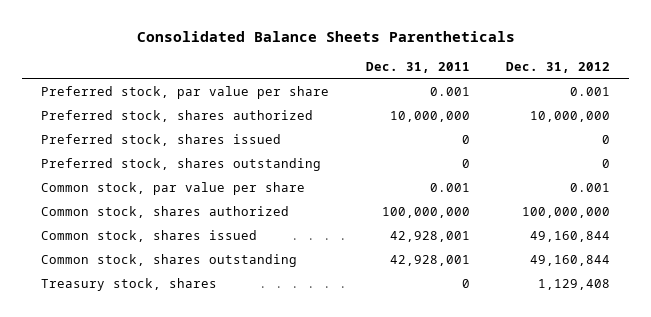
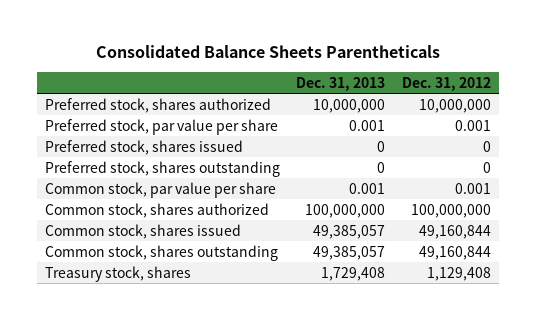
- | Dec. 31, 2011 | Dec. 31, 2012
+ | Dec. 31, 2013 | Dec. 31, 2012
moved down: Preferred stock, par value per share | 0.001 | 0.001

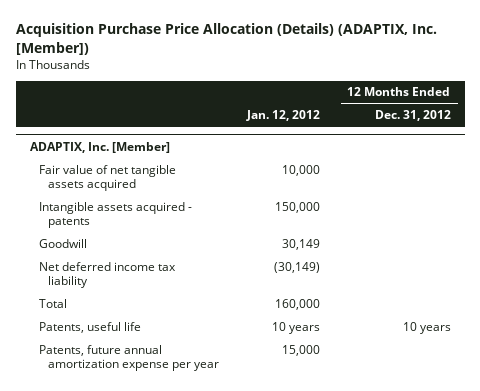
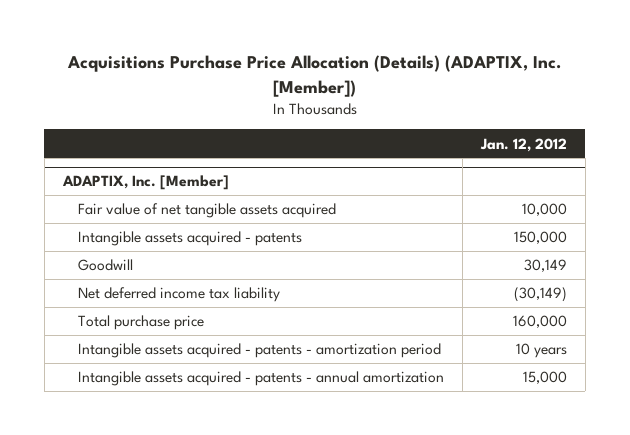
- Acquisition Purchase Price Allocation (Details) (ADAPTIX, Inc. [Member])
+ Acquisitions Purchase Price Allocation (Details) (ADAPTIX, Inc. [Member])
- | Jan. 12, 2012 | 12 Months Ended Dec. 31, 2012
+ | Jan. 12, 2012
@ ADAPTIX, Inc. [Member]
- Total | 160,000 |
- Patents, useful life | 10 years | 10 years
- Patents, future annual amortization expense per year | 15,000 |
+ Total purchase price | 160,000
+ Intangible assets acquired - patents - amortization period | 10 years
+ Intangible assets acquired - patents - annual amortization | 15,000

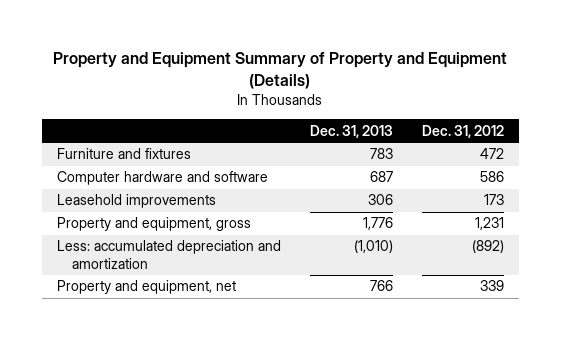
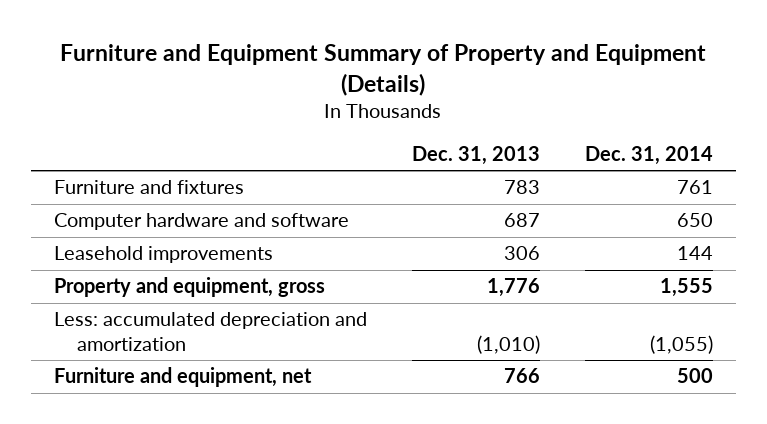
- Property and Equipment Summary of Property and Equipment (Details)
+ Furniture and Equipment Summary of Property and Equipment (Details)
- | Dec. 31, 2013 | Dec. 31, 2012
+ | Dec. 31, 2013 | Dec. 31, 2014
- Property and equipment, net | 766 | 339
+ Furniture and equipment, net | 766 | 500

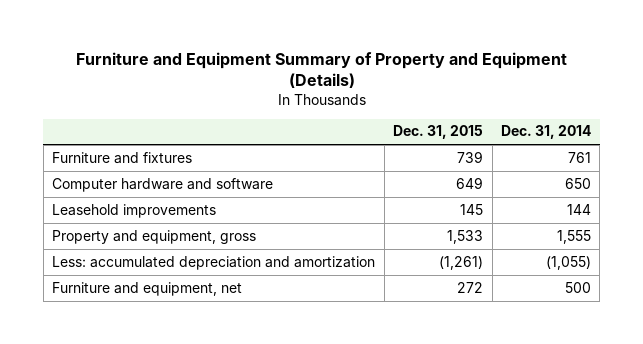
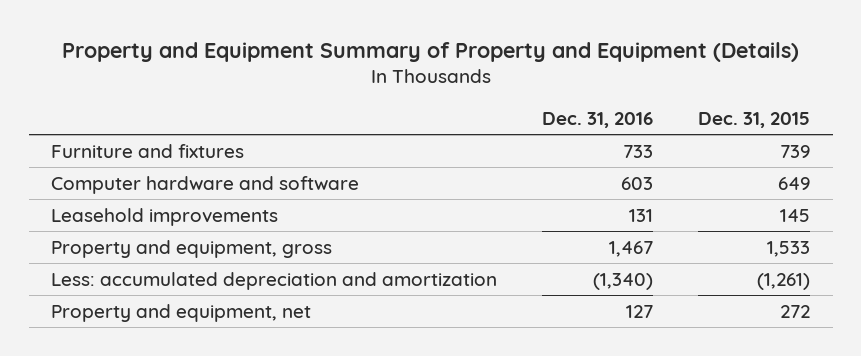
- Furniture and Equipment Summary of Property and Equipment (Details)
+ Property and Equipment Summary of Property and Equipment (Details)
- | Dec. 31, 2015 | Dec. 31, 2014
+ | Dec. 31, 2016 | Dec. 31, 2015
- Furniture and equipment, net | 272 | 500
+ Property and equipment, net | 127 | 272

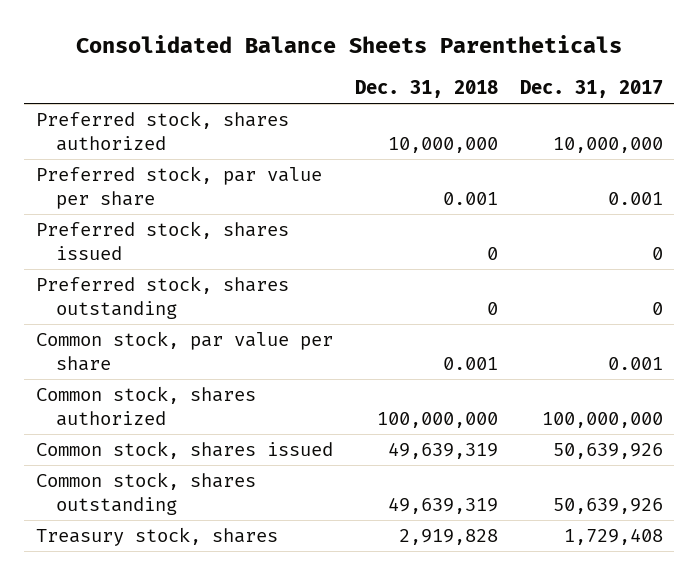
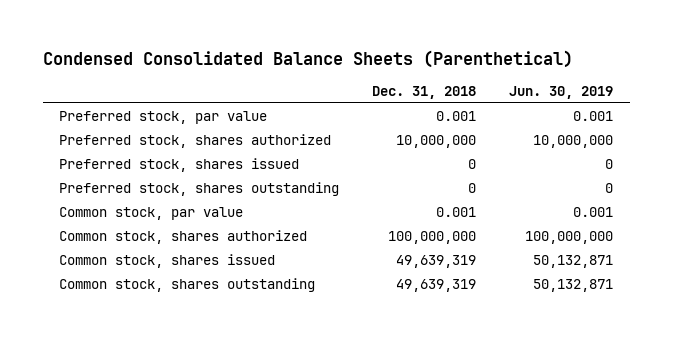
- Consolidated Balance Sheets Parentheticals
+ Condensed Consolidated Balance Sheets (Parenthetical)
- | Dec. 31, 2018 | Dec. 31, 2017
+ | Dec. 31, 2018 | Jun. 30, 2019
+ Preferred stock, par value | 0.001 | 0.001
- Preferred stock, par value per share | 0.001 | 0.001
- Common stock, par value per share | 0.001 | 0.001
+ Common stock, par value | 0.001 | 0.001
- Treasury stock, shares | 2,919,828 | 1,729,408

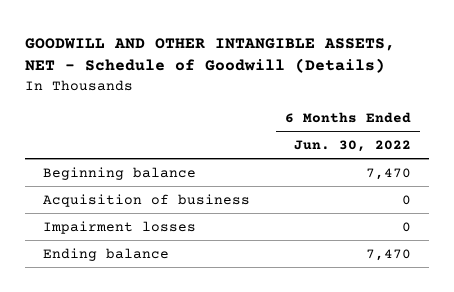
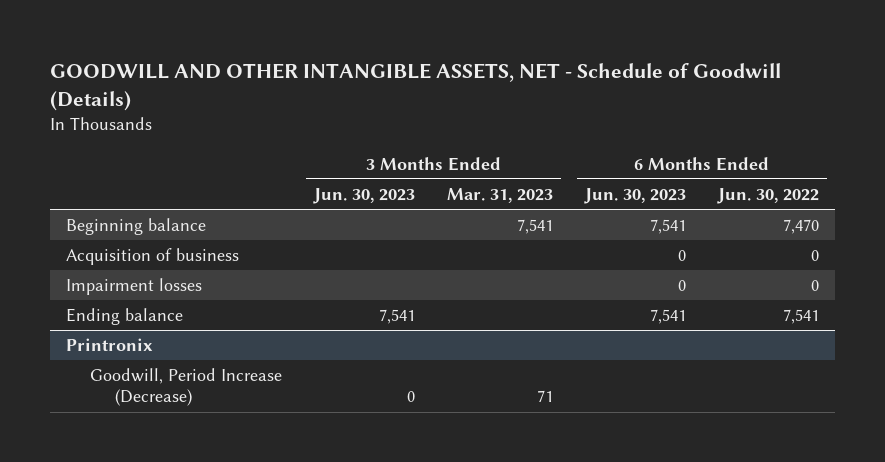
- | 6 Months Ended Jun. 30, 2022
+ | 3 Months Ended Jun. 30, 2023 | 3 Months Ended Mar. 31, 2023 | 6 Months Ended Jun. 30, 2023 | 6 Months Ended Jun. 30, 2022
- Ending balance | 7,470
+ Ending balance | 7,541 | | 7,541 | 7,541
+ Printronix
+ Goodwill, Period Increase (Decrease) | 0 | 71 | |

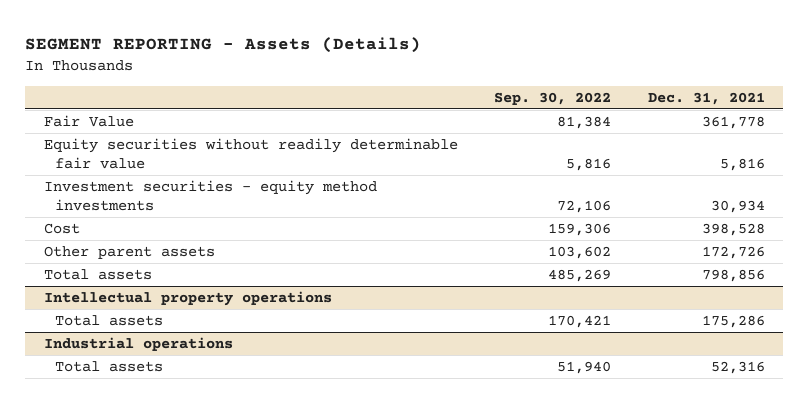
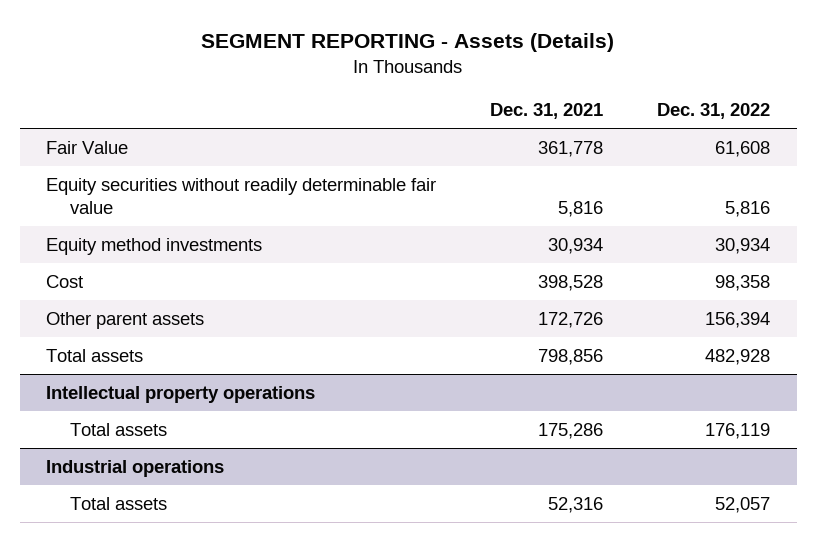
- | Sep. 30, 2022 | Dec. 31, 2021
+ | Dec. 31, 2021 | Dec. 31, 2022
- Investment securities - equity method investments | 72,106 | 30,934
+ Equity method investments | 30,934 | 30,934

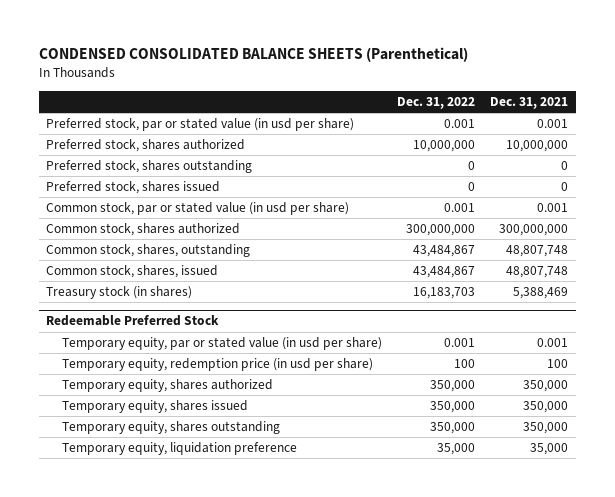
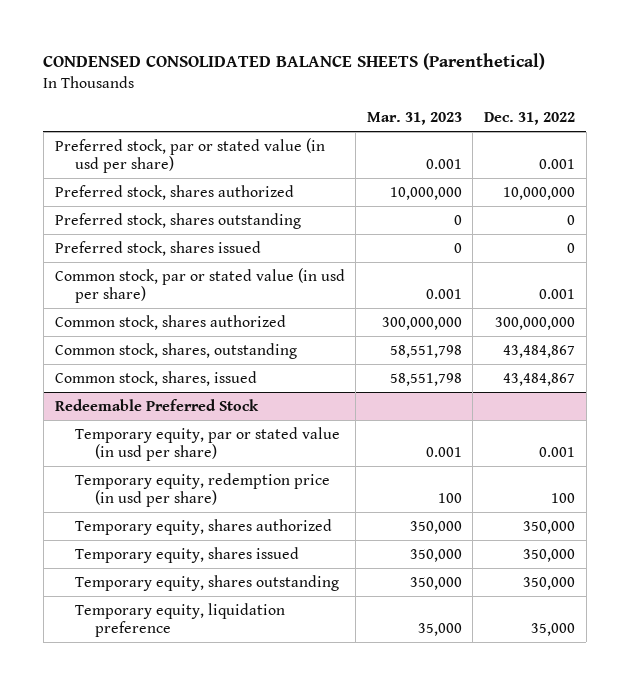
- | Dec. 31, 2022 | Dec. 31, 2021
+ | Mar. 31, 2023 | Dec. 31, 2022
- Treasury stock (in shares) | 16,183,703 | 5,388,469

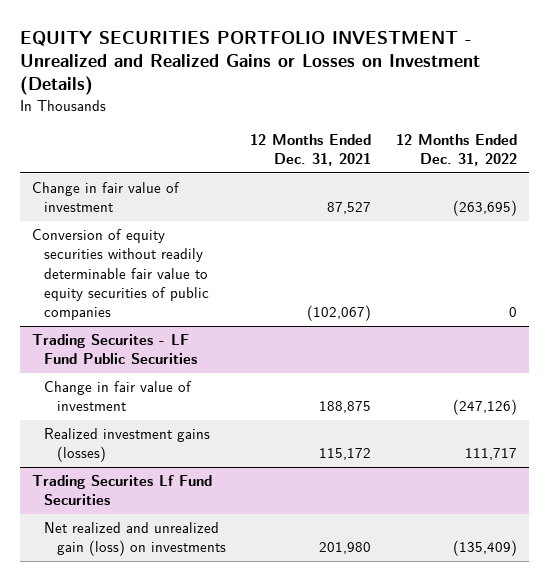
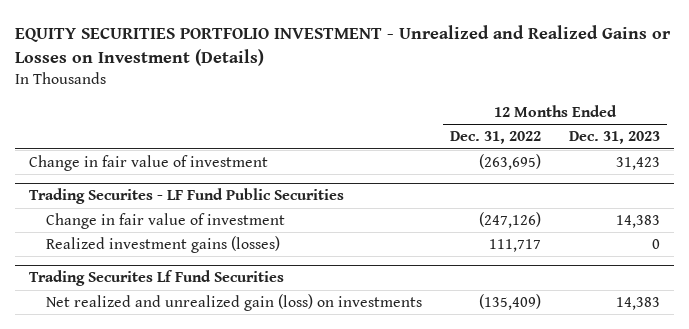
- | 12 Months Ended Dec. 31, 2021 | 12 Months Ended Dec. 31, 2022
+ | 12 Months Ended Dec. 31, 2022 | 12 Months Ended Dec. 31, 2023
- Conversion of equity securities without readily determinable fair value to equity securities of public companies | (102,067) | 0

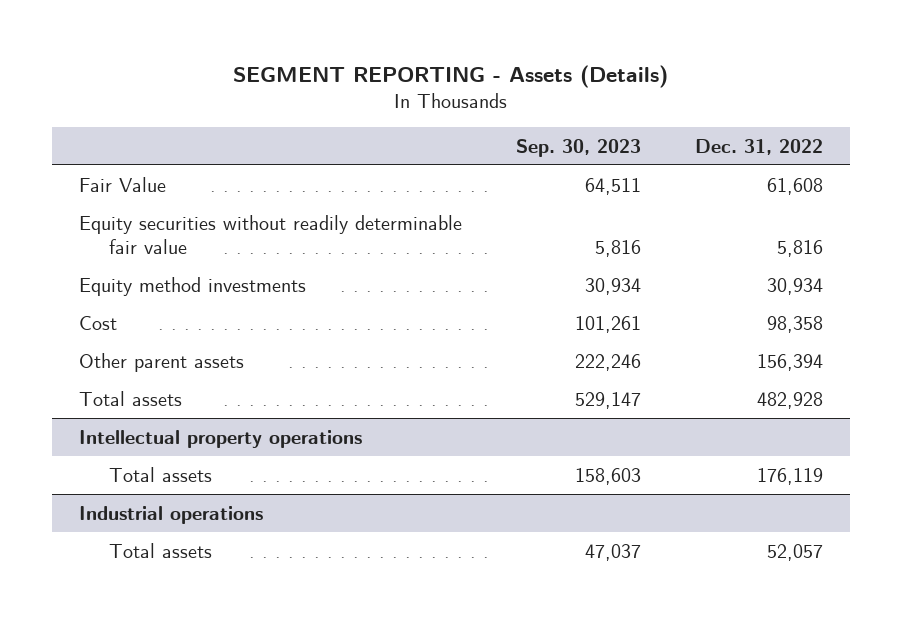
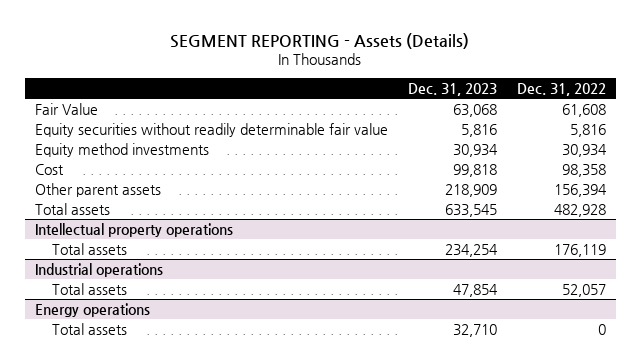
- | Sep. 30, 2023 | Dec. 31, 2022
+ | Dec. 31, 2023 | Dec. 31, 2022
+ Energy operations
+ Total assets | 32,710 | 0

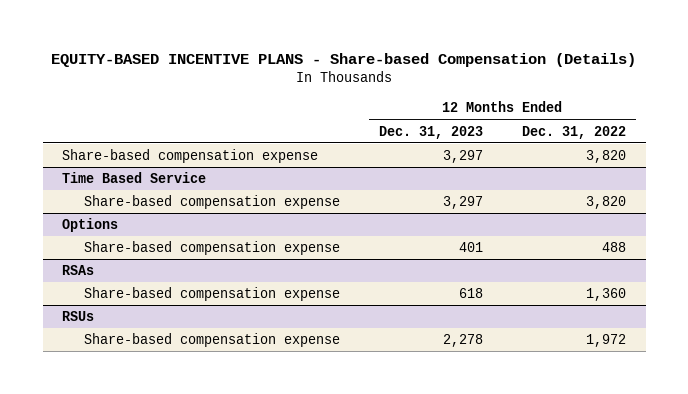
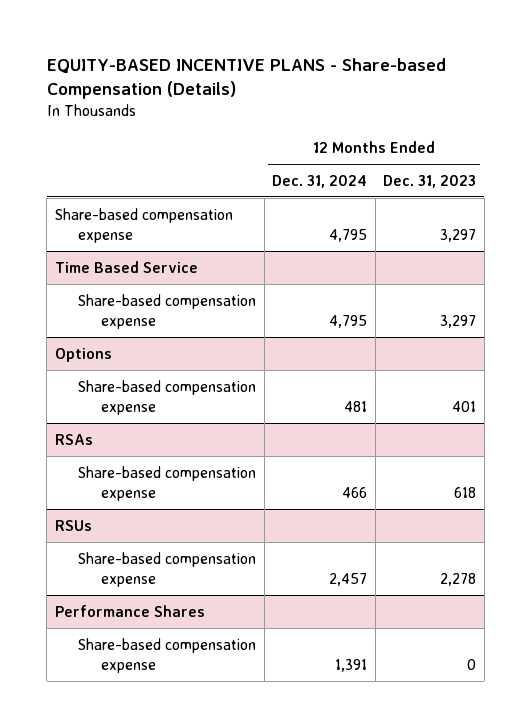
- | 12 Months Ended Dec. 31, 2023 | 12 Months Ended Dec. 31, 2022
+ | 12 Months Ended Dec. 31, 2024 | 12 Months Ended Dec. 31, 2023
+ Performance Shares
+ Share-based compensation expense | 1,391 | 0

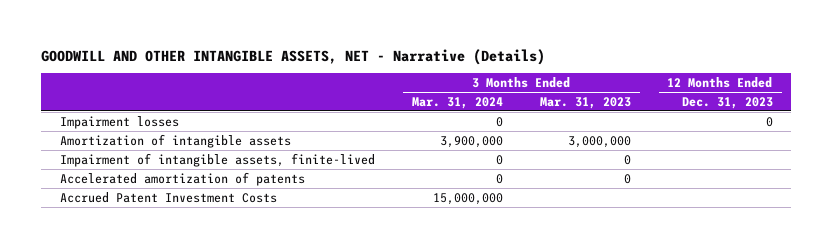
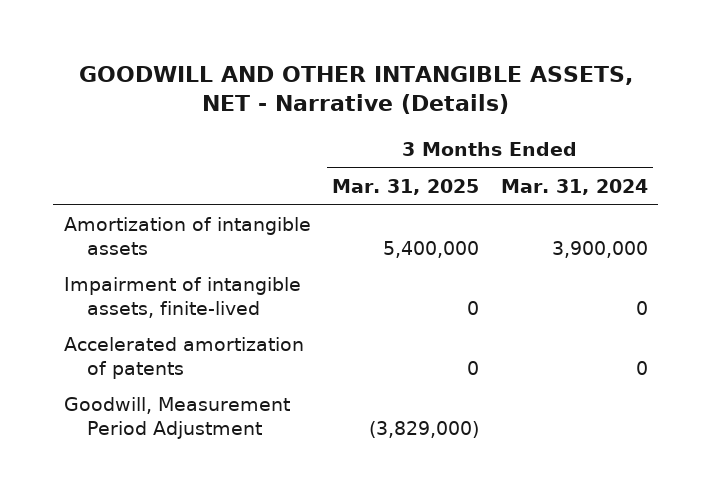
- | 3 Months Ended Mar. 31, 2024 | 3 Months Ended Mar. 31, 2023 | 12 Months Ended Dec. 31, 2023
+ | 3 Months Ended Mar. 31, 2025 | 3 Months Ended Mar. 31, 2024
- Impairment losses | 0 | | 0
- Accrued Patent Investment Costs | 15,000,000 | |
+ Goodwill, Measurement Period Adjustment | (3,829,000) |

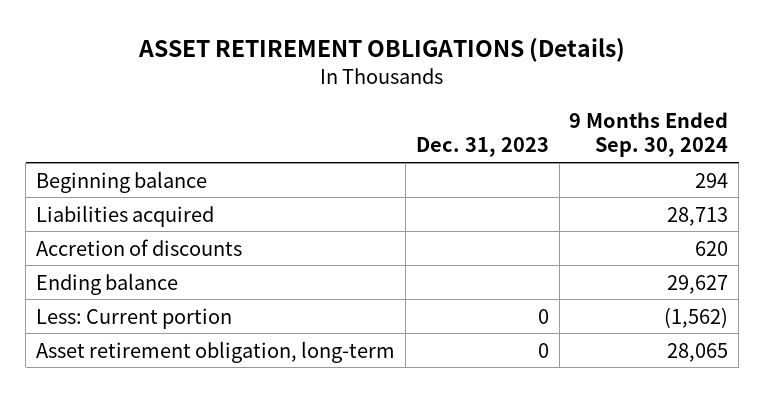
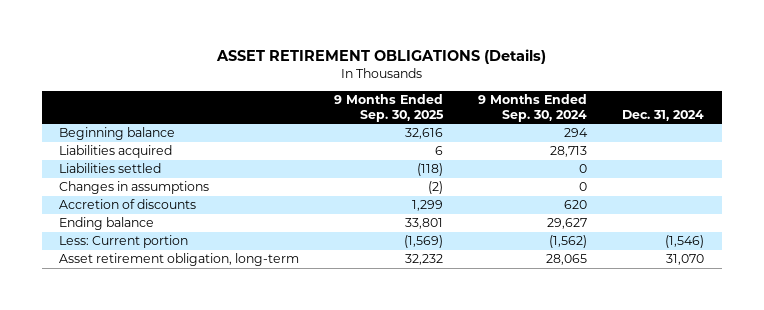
- | Dec. 31, 2023 | 9 Months Ended Sep. 30, 2024
+ | 9 Months Ended Sep. 30, 2025 | 9 Months Ended Sep. 30, 2024 | Dec. 31, 2024
+ Liabilities settled | (118) | 0 |
+ Changes in assumptions | (2) | 0 |

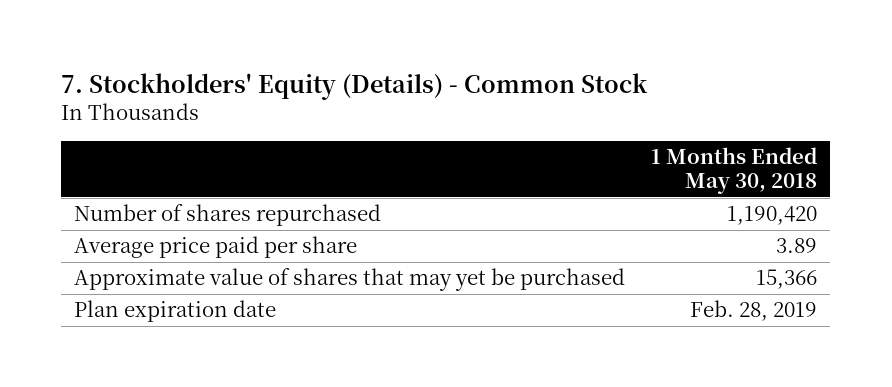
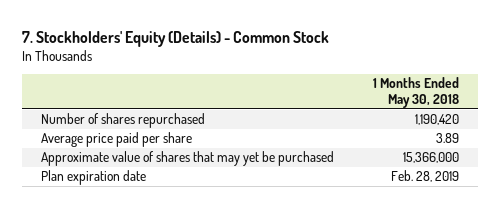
- Approximate value of shares that may yet be purchased | 15,366
+ Approximate value of shares that may yet be purchased | 15,366,000

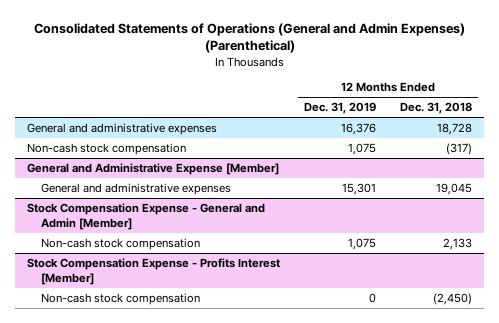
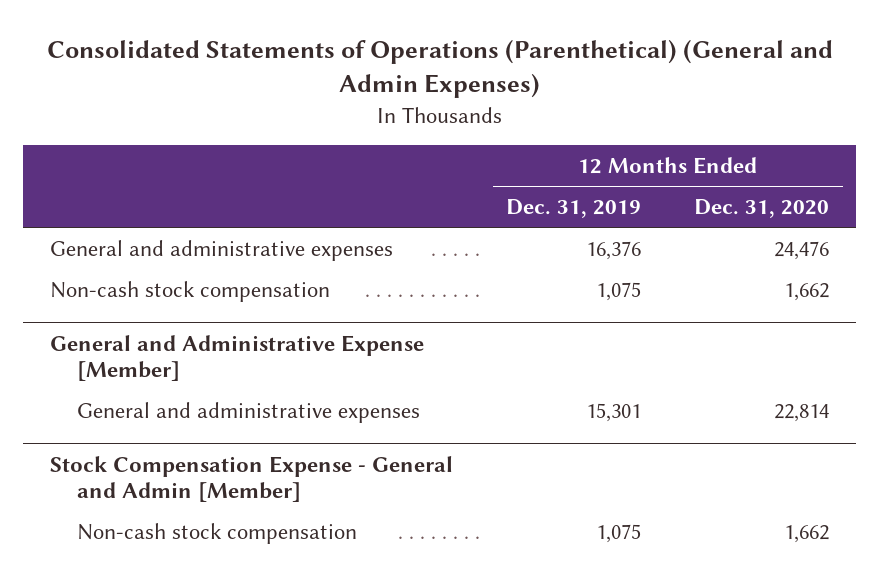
- Consolidated Statements of Operations (General and Admin Expenses) (Parenthetical)
+ Consolidated Statements of Operations (Parenthetical) (General and Admin Expenses)
- | 12 Months Ended Dec. 31, 2019 | 12 Months Ended Dec. 31, 2018
+ | 12 Months Ended Dec. 31, 2019 | 12 Months Ended Dec. 31, 2020
- Stock Compensation Expense - Profits Interest [Member]
- Non-cash stock compensation | 0 | (2,450)

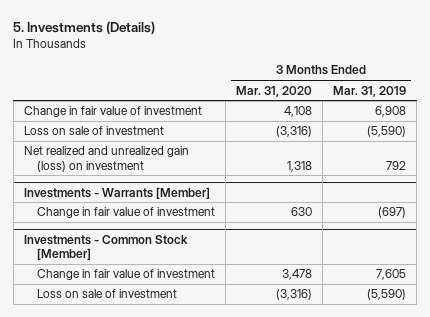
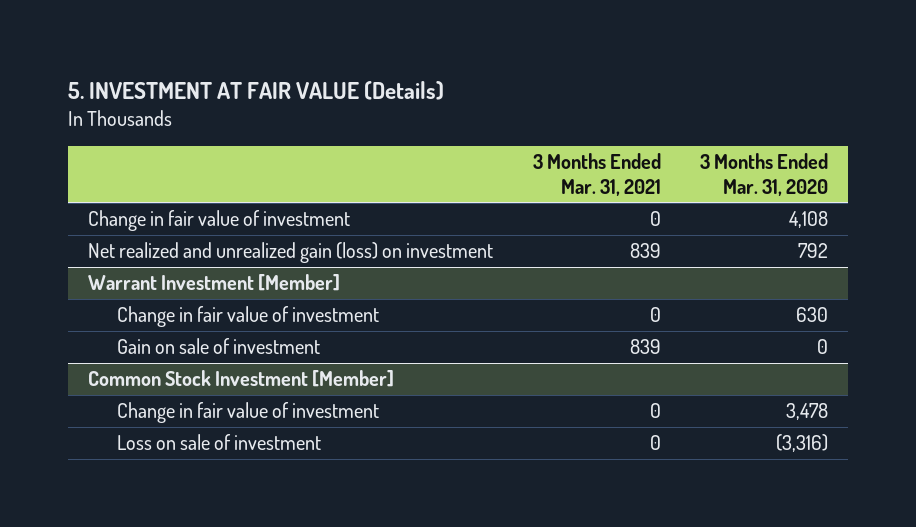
- 5. Investments (Details)
+ 5. INVESTMENT AT FAIR VALUE (Details)
- | 3 Months Ended Mar. 31, 2020 | 3 Months Ended Mar. 31, 2019
+ | 3 Months Ended Mar. 31, 2021 | 3 Months Ended Mar. 31, 2020
- Loss on sale of investment | (3,316) | (5,590)
- Net realized and unrealized gain (loss) on investment | 1,318 | 792
- Investments - Warrants [Member]
+ Net realized and unrealized gain (loss) on investment | 839 | 792
+ Warrant Investment [Member]
- Investments - Common Stock [Member]
+ Gain on sale of investment | 839 | 0
+ Common Stock Investment [Member]

